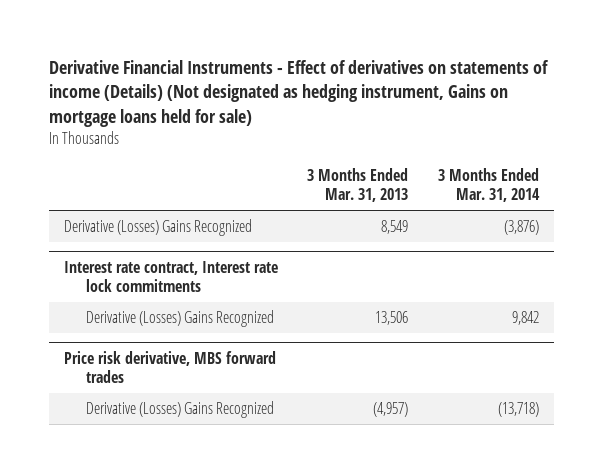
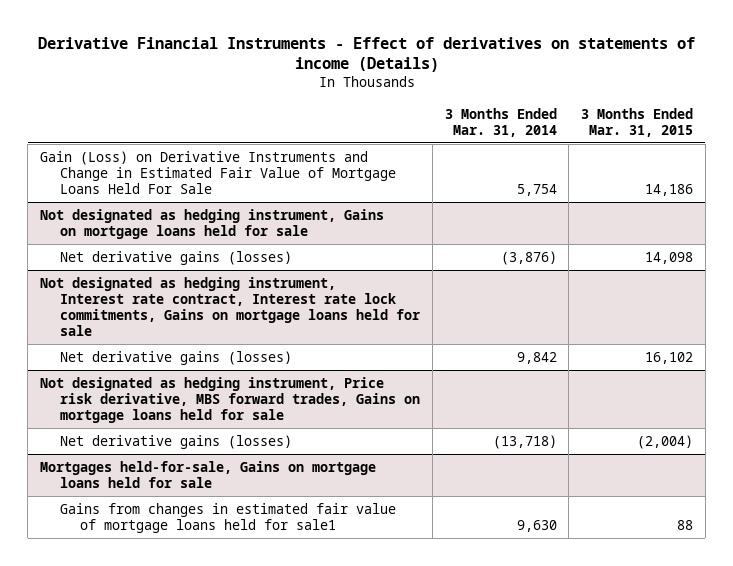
- Derivative Financial Instruments - Effect of derivatives on statements of income (Details) (Not designated as hedging instrument, Gains on mortgage loans held for sale)
+ Derivative Financial Instruments - Effect of derivatives on statements of income (Details)
- | 3 Months Ended Mar. 31, 2013 | 3 Months Ended Mar. 31, 2014
+ | 3 Months Ended Mar. 31, 2014 | 3 Months Ended Mar. 31, 2015
- Derivative (Losses) Gains Recognized | 8,549 | (3,876)
- Interest rate contract, Interest rate lock commitments
- Derivative (Losses) Gains Recognized | 13,506 | 9,842
- Price risk derivative, MBS forward trades
- Derivative (Losses) Gains Recognized | (4,957) | (13,718)
+ Gain (Loss) on Derivative Instruments and Change in Estimated Fair Value of Mortgage Loans Held For Sale | 5,754 | 14,186
+ Not designated as hedging instrument, Gains on mortgage loans held for sale
+ Net derivative gains (losses) | (3,876) | 14,098
+ Not designated as hedging instrument, Interest rate contract, Interest rate lock commitments, Gains on mortgage loans held for sale
+ Net derivative gains (losses) | 9,842 | 16,102
+ Not designated as hedging instrument, Price risk derivative, MBS forward trades, Gains on mortgage loans held for sale
+ Net derivative gains (losses) | (13,718) | (2,004)
+ Mortgages held-for-sale, Gains on mortgage loans held for sale
+ Gains from changes in estimated fair value of mortgage loans held for sale1 | 9,630 | 88

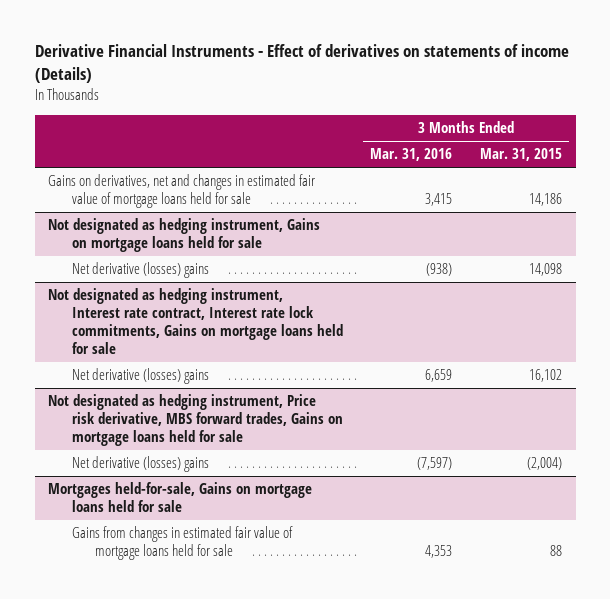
- | 3 Months Ended Mar. 31, 2014 | 3 Months Ended Mar. 31, 2015
+ | 3 Months Ended Mar. 31, 2016 | 3 Months Ended Mar. 31, 2015
- Gain (Loss) on Derivative Instruments and Change in Estimated Fair Value of Mortgage Loans Held For Sale | 5,754 | 14,186
+ Gains on derivatives, net and changes in estimated fair value of mortgage loans held for sale | 3,415 | 14,186
@ Not designated as hedging instrument, Gains on mortgage loans held for sale
- Net derivative gains (losses) | (3,876) | 14,098
+ Net derivative (losses) gains | (938) | 14,098
@ Not designated as hedging instrument, Interest rate contract, Interest rate lock commitments, Gains on mortgage loans held for sale
- Net derivative gains (losses) | 9,842 | 16,102
+ Net derivative (losses) gains | 6,659 | 16,102
@ Not designated as hedging instrument, Price risk derivative, MBS forward trades, Gains on mortgage loans held for sale
- Net derivative gains (losses) | (13,718) | (2,004)
+ Net derivative (losses) gains | (7,597) | (2,004)
@ Mortgages held-for-sale, Gains on mortgage loans held for sale
- Gains from changes in estimated fair value of mortgage loans held for sale1 | 9,630 | 88
+ Gains from changes in estimated fair value of mortgage loans held for sale | 4,353 | 88

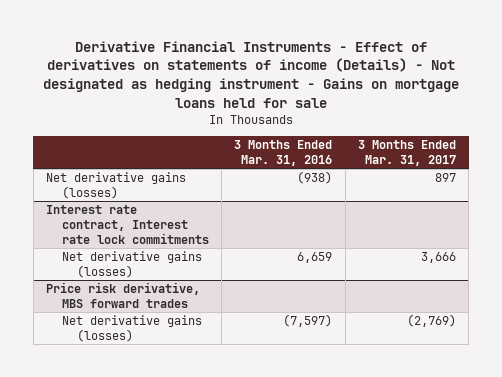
- Derivative Financial Instruments - Effect of derivatives on statements of income (Details)
+ Derivative Financial Instruments - Effect of derivatives on statements of income (Details) - Not designated as hedging instrument - Gains on mortgage loans held for sale
- | 3 Months Ended Mar. 31, 2016 | 3 Months Ended Mar. 31, 2015
+ | 3 Months Ended Mar. 31, 2016 | 3 Months Ended Mar. 31, 2017
- Gains on derivatives, net and changes in estimated fair value of mortgage loans held for sale | 3,415 | 14,186
- Not designated as hedging instrument, Gains on mortgage loans held for sale
- Net derivative (losses) gains | (938) | 14,098
- Not designated as hedging instrument, Interest rate contract, Interest rate lock commitments, Gains on mortgage loans held for sale
- Net derivative (losses) gains | 6,659 | 16,102
- Not designated as hedging instrument, Price risk derivative, MBS forward trades, Gains on mortgage loans held for sale
- Net derivative (losses) gains | (7,597) | (2,004)
- Mortgages held-for-sale, Gains on mortgage loans held for sale
- Gains from changes in estimated fair value of mortgage loans held for sale | 4,353 | 88
+ Net derivative gains (losses) | (938) | 897
+ Interest rate contract, Interest rate lock commitments
+ Net derivative gains (losses) | 6,659 | 3,666
+ Price risk derivative, MBS forward trades
+ Net derivative gains (losses) | (7,597) | (2,769)

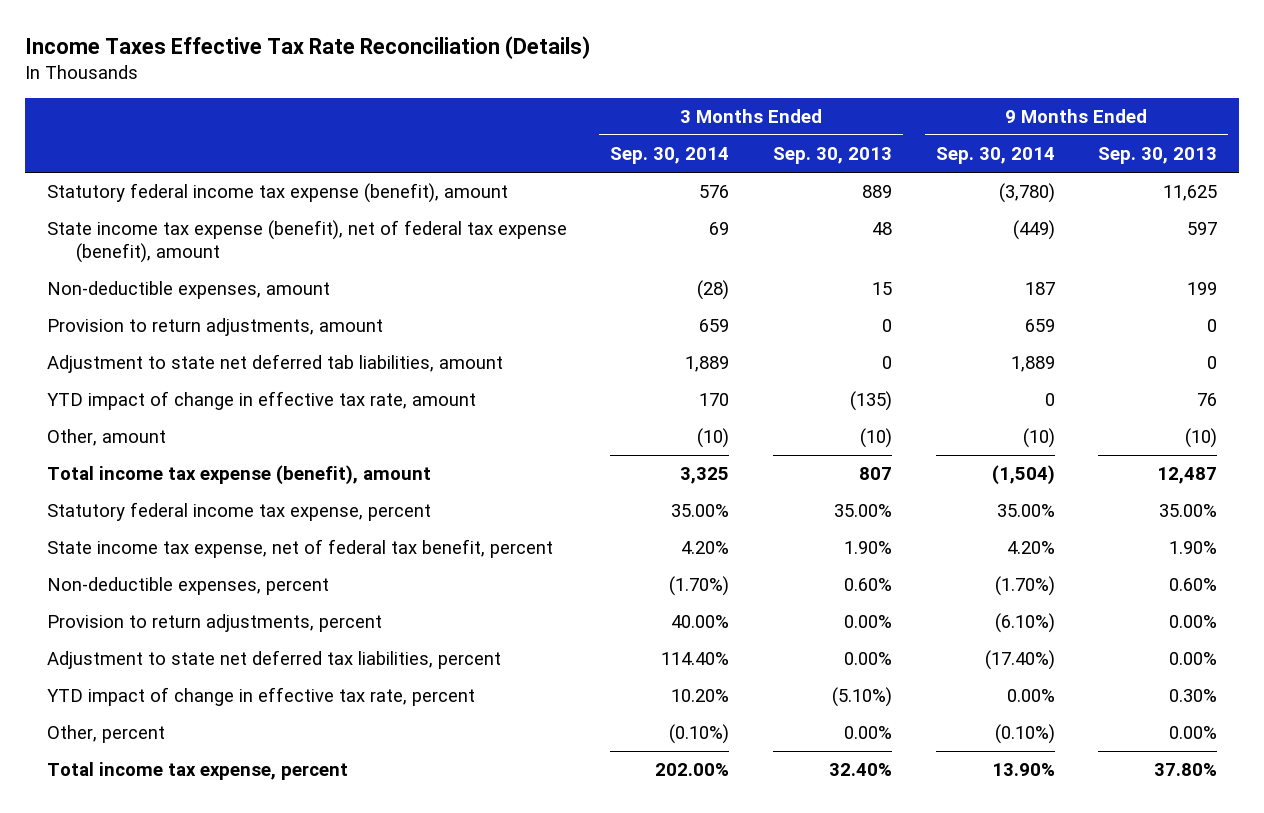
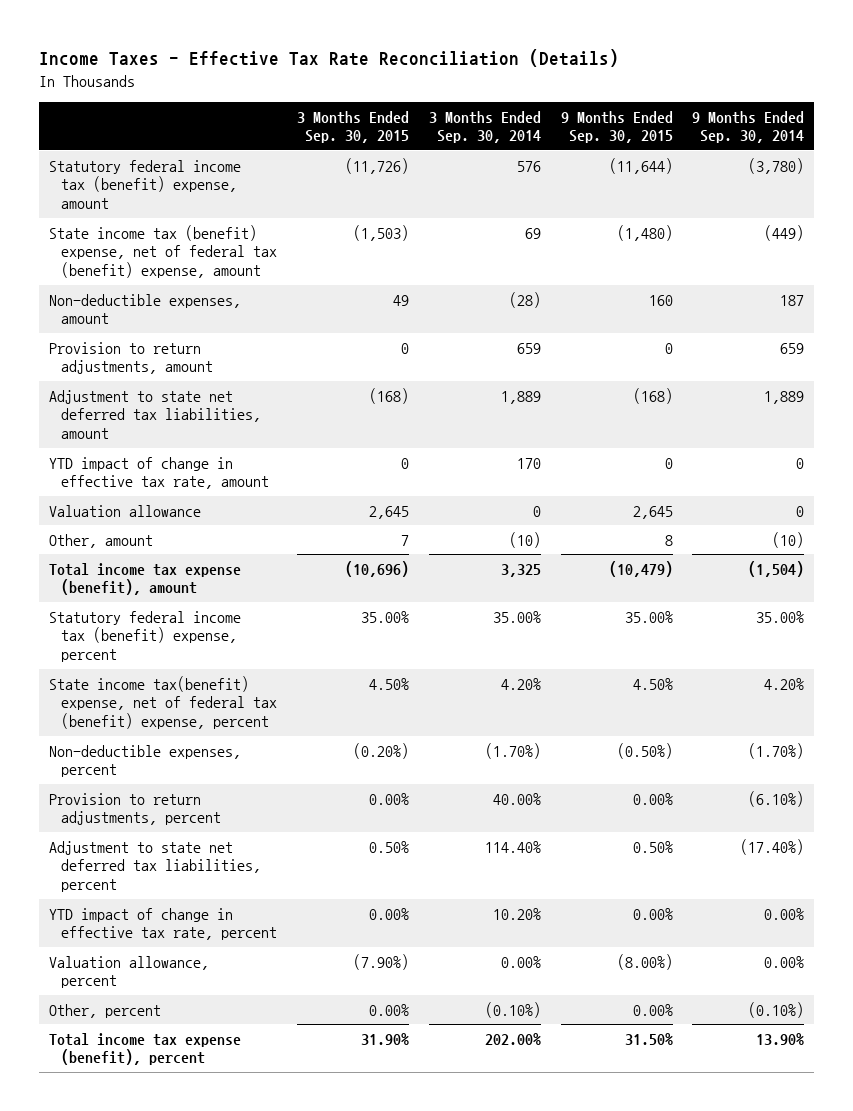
- Income Taxes Effective Tax Rate Reconciliation (Details)
+ Income Taxes - Effective Tax Rate Reconciliation (Details)
- | 3 Months Ended Sep. 30, 2014 | 3 Months Ended Sep. 30, 2013 | 9 Months Ended Sep. 30, 2014 | 9 Months Ended Sep. 30, 2013
+ | 3 Months Ended Sep. 30, 2015 | 3 Months Ended Sep. 30, 2014 | 9 Months Ended Sep. 30, 2015 | 9 Months Ended Sep. 30, 2014
- Statutory federal income tax expense (benefit), amount | 576 | 889 | (3,780) | 11,625
- State income tax expense (benefit), net of federal tax expense (benefit), amount | 69 | 48 | (449) | 597
+ Statutory federal income tax (benefit) expense, amount | (11,726) | 576 | (11,644) | (3,780)
+ State income tax (benefit) expense, net of federal tax (benefit) expense, amount | (1,503) | 69 | (1,480) | (449)
- Adjustment to state net deferred tab liabilities, amount | 1,889 | 0 | 1,889 | 0
+ Adjustment to state net deferred tax liabilities, amount | (168) | 1,889 | (168) | 1,889
+ Valuation allowance | 2,645 | 0 | 2,645 | 0
- Statutory federal income tax expense, percent | 35.00% | 35.00% | 35.00% | 35.00%
- State income tax expense, net of federal tax benefit, percent | 4.20% | 1.90% | 4.20% | 1.90%
+ Statutory federal income tax (benefit) expense, percent | 35.00% | 35.00% | 35.00% | 35.00%
+ State income tax(benefit) expense, net of federal tax (benefit) expense, percent | 4.50% | 4.20% | 4.50% | 4.20%
+ Valuation allowance, percent | (7.90%) | 0.00% | (8.00%) | 0.00%
- Total income tax expense, percent | 202.00% | 32.40% | 13.90% | 37.80%
+ Total income tax expense (benefit), percent | 31.90% | 202.00% | 31.50% | 13.90%

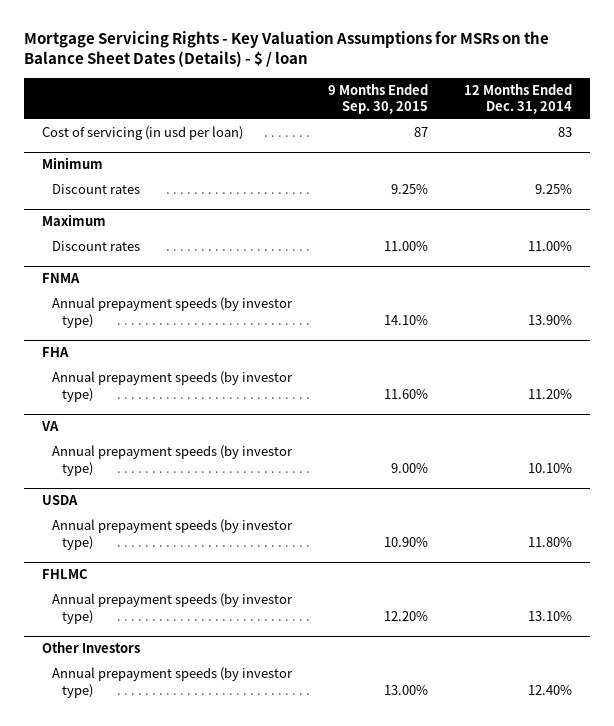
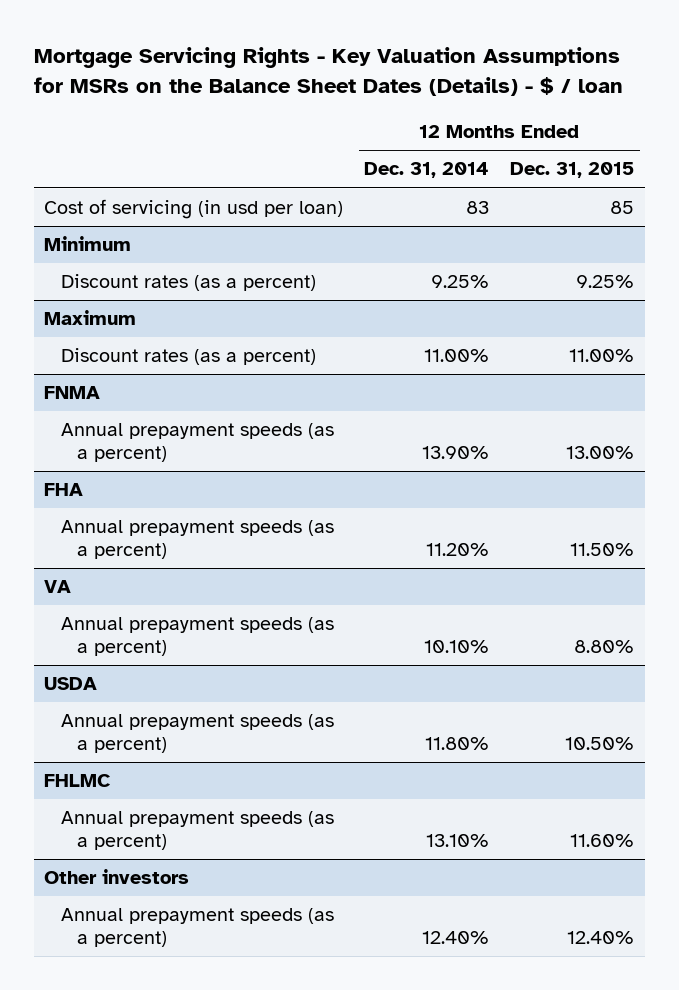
- | 9 Months Ended Sep. 30, 2015 | 12 Months Ended Dec. 31, 2014
+ | 12 Months Ended Dec. 31, 2014 | 12 Months Ended Dec. 31, 2015
@ Minimum
- Discount rates | 9.25% | 9.25%
+ Discount rates (as a percent) | 9.25% | 9.25%
@ Maximum
- Discount rates | 11.00% | 11.00%
+ Discount rates (as a percent) | 11.00% | 11.00%
@ FNMA
- Annual prepayment speeds (by investor type) | 14.10% | 13.90%
+ Annual prepayment speeds (as a percent) | 13.90% | 13.00%
@ FHA
- Annual prepayment speeds (by investor type) | 11.60% | 11.20%
+ Annual prepayment speeds (as a percent) | 11.20% | 11.50%
@ VA
- Annual prepayment speeds (by investor type) | 9.00% | 10.10%
+ Annual prepayment speeds (as a percent) | 10.10% | 8.80%
@ USDA
- Annual prepayment speeds (by investor type) | 10.90% | 11.80%
+ Annual prepayment speeds (as a percent) | 11.80% | 10.50%
@ FHLMC
- Annual prepayment speeds (by investor type) | 12.20% | 13.10%
- Other Investors
- Annual prepayment speeds (by investor type) | 13.00% | 12.40%
@ FHLMC
+ Annual prepayment speeds (as a percent) | 13.10% | 11.60%
+ Other investors
+ Annual prepayment speeds (as a percent) | 12.40% | 12.40%

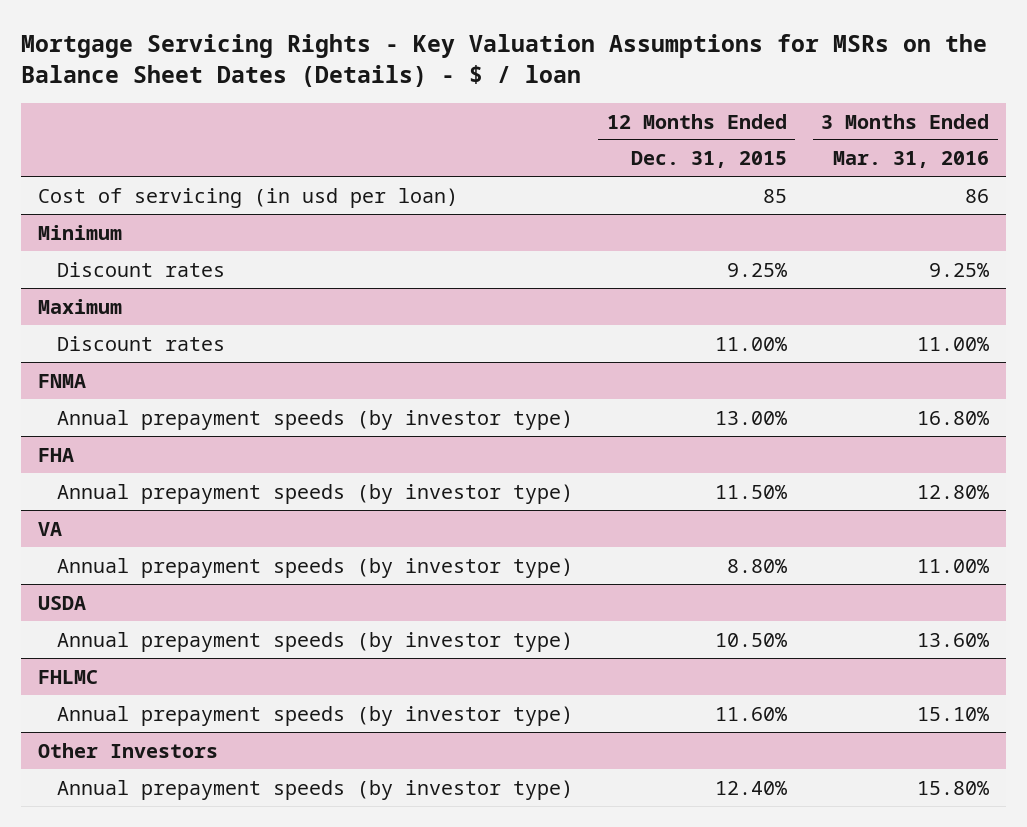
- | 12 Months Ended Dec. 31, 2014 | 12 Months Ended Dec. 31, 2015
+ | 12 Months Ended Dec. 31, 2015 | 3 Months Ended Mar. 31, 2016
@ Minimum
- Discount rates (as a percent) | 9.25% | 9.25%
+ Discount rates | 9.25% | 9.25%
@ Maximum
- Discount rates (as a percent) | 11.00% | 11.00%
+ Discount rates | 11.00% | 11.00%
@ FNMA
- Annual prepayment speeds (as a percent) | 13.90% | 13.00%
+ Annual prepayment speeds (by investor type) | 13.00% | 16.80%
@ FHA
- Annual prepayment speeds (as a percent) | 11.20% | 11.50%
+ Annual prepayment speeds (by investor type) | 11.50% | 12.80%
@ VA
- Annual prepayment speeds (as a percent) | 10.10% | 8.80%
+ Annual prepayment speeds (by investor type) | 8.80% | 11.00%
@ USDA
- Annual prepayment speeds (as a percent) | 11.80% | 10.50%
+ Annual prepayment speeds (by investor type) | 10.50% | 13.60%
@ FHLMC
- Annual prepayment speeds (as a percent) | 13.10% | 11.60%
- Other investors
- Annual prepayment speeds (as a percent) | 12.40% | 12.40%
@ FHLMC
+ Annual prepayment speeds (by investor type) | 11.60% | 15.10%
+ Other Investors
+ Annual prepayment speeds (by investor type) | 12.40% | 15.80%

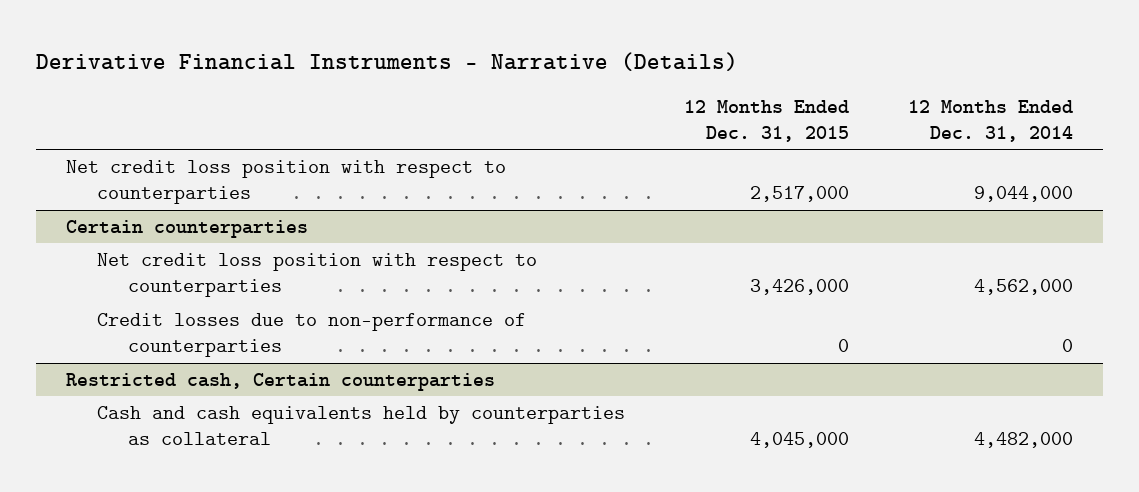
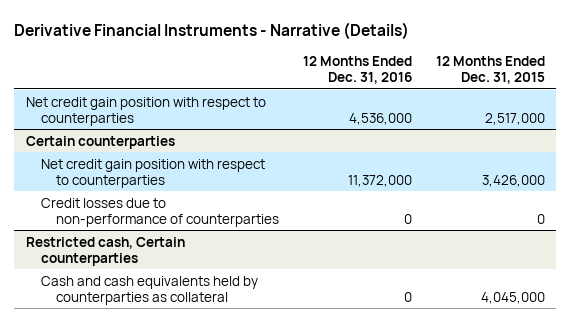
- | 12 Months Ended Dec. 31, 2015 | 12 Months Ended Dec. 31, 2014
+ | 12 Months Ended Dec. 31, 2016 | 12 Months Ended Dec. 31, 2015
- Net credit loss position with respect to counterparties | 2,517,000 | 9,044,000
+ Net credit gain position with respect to counterparties | 4,536,000 | 2,517,000
@ Certain counterparties
- Net credit loss position with respect to counterparties | 3,426,000 | 4,562,000
+ Net credit gain position with respect to counterparties | 11,372,000 | 3,426,000

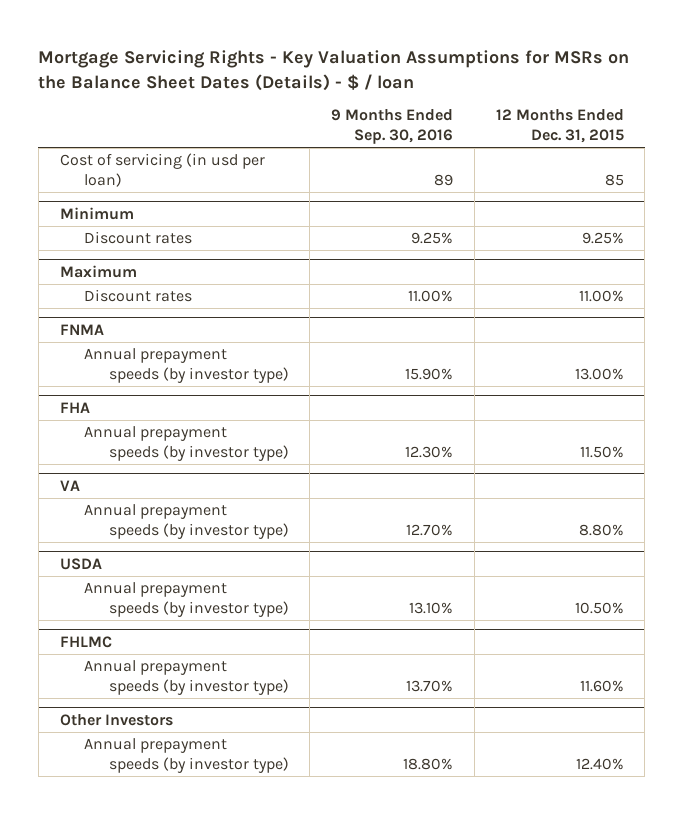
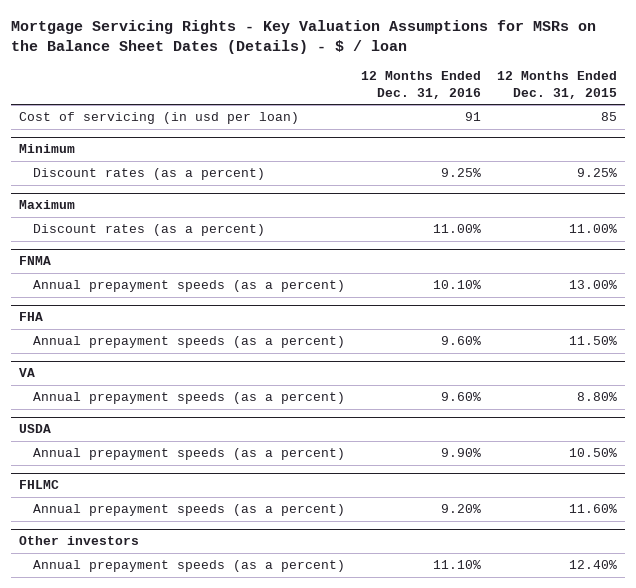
- | 9 Months Ended Sep. 30, 2016 | 12 Months Ended Dec. 31, 2015
+ | 12 Months Ended Dec. 31, 2016 | 12 Months Ended Dec. 31, 2015
@ Minimum
- Discount rates | 9.25% | 9.25%
+ Discount rates (as a percent) | 9.25% | 9.25%
@ Maximum
- Discount rates | 11.00% | 11.00%
+ Discount rates (as a percent) | 11.00% | 11.00%
@ FNMA
- Annual prepayment speeds (by investor type) | 15.90% | 13.00%
+ Annual prepayment speeds (as a percent) | 10.10% | 13.00%
@ FHA
- Annual prepayment speeds (by investor type) | 12.30% | 11.50%
+ Annual prepayment speeds (as a percent) | 9.60% | 11.50%
@ VA
- Annual prepayment speeds (by investor type) | 12.70% | 8.80%
+ Annual prepayment speeds (as a percent) | 9.60% | 8.80%
@ USDA
- Annual prepayment speeds (by investor type) | 13.10% | 10.50%
+ Annual prepayment speeds (as a percent) | 9.90% | 10.50%
@ FHLMC
- Annual prepayment speeds (by investor type) | 13.70% | 11.60%
- Other Investors
- Annual prepayment speeds (by investor type) | 18.80% | 12.40%
@ FHLMC
+ Annual prepayment speeds (as a percent) | 9.20% | 11.60%
+ Other investors
+ Annual prepayment speeds (as a percent) | 11.10% | 12.40%

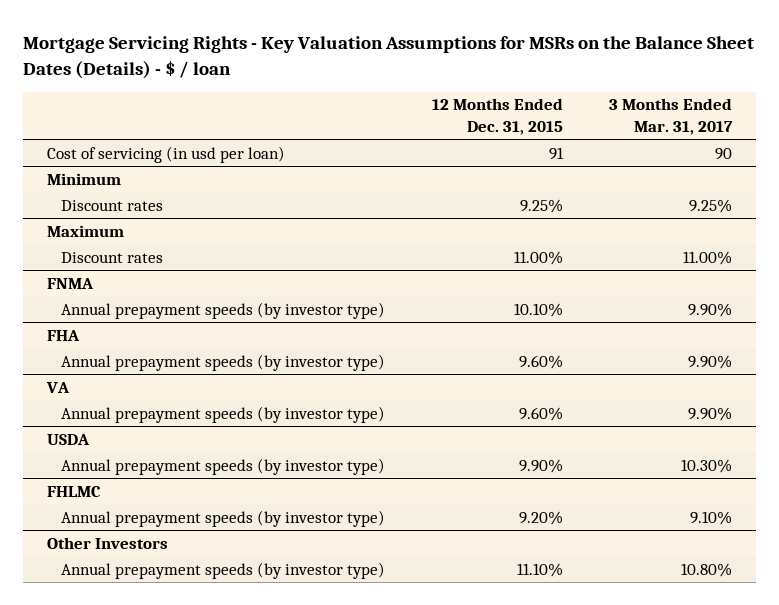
- | 12 Months Ended Dec. 31, 2016 | 12 Months Ended Dec. 31, 2015
+ | 12 Months Ended Dec. 31, 2015 | 3 Months Ended Mar. 31, 2017
- Cost of servicing (in usd per loan) | 91 | 85
+ Cost of servicing (in usd per loan) | 91 | 90
@ Minimum
- Discount rates (as a percent) | 9.25% | 9.25%
+ Discount rates | 9.25% | 9.25%
@ Maximum
- Discount rates (as a percent) | 11.00% | 11.00%
+ Discount rates | 11.00% | 11.00%
@ FNMA
- Annual prepayment speeds (as a percent) | 10.10% | 13.00%
+ Annual prepayment speeds (by investor type) | 10.10% | 9.90%
@ FHA
- Annual prepayment speeds (as a percent) | 9.60% | 11.50%
+ Annual prepayment speeds (by investor type) | 9.60% | 9.90%
@ VA
- Annual prepayment speeds (as a percent) | 9.60% | 8.80%
+ Annual prepayment speeds (by investor type) | 9.60% | 9.90%
@ USDA
- Annual prepayment speeds (as a percent) | 9.90% | 10.50%
+ Annual prepayment speeds (by investor type) | 9.90% | 10.30%
@ FHLMC
- Annual prepayment speeds (as a percent) | 9.20% | 11.60%
- Other investors
- Annual prepayment speeds (as a percent) | 11.10% | 12.40%
@ FHLMC
+ Annual prepayment speeds (by investor type) | 9.20% | 9.10%
+ Other Investors
+ Annual prepayment speeds (by investor type) | 11.10% | 10.80%

